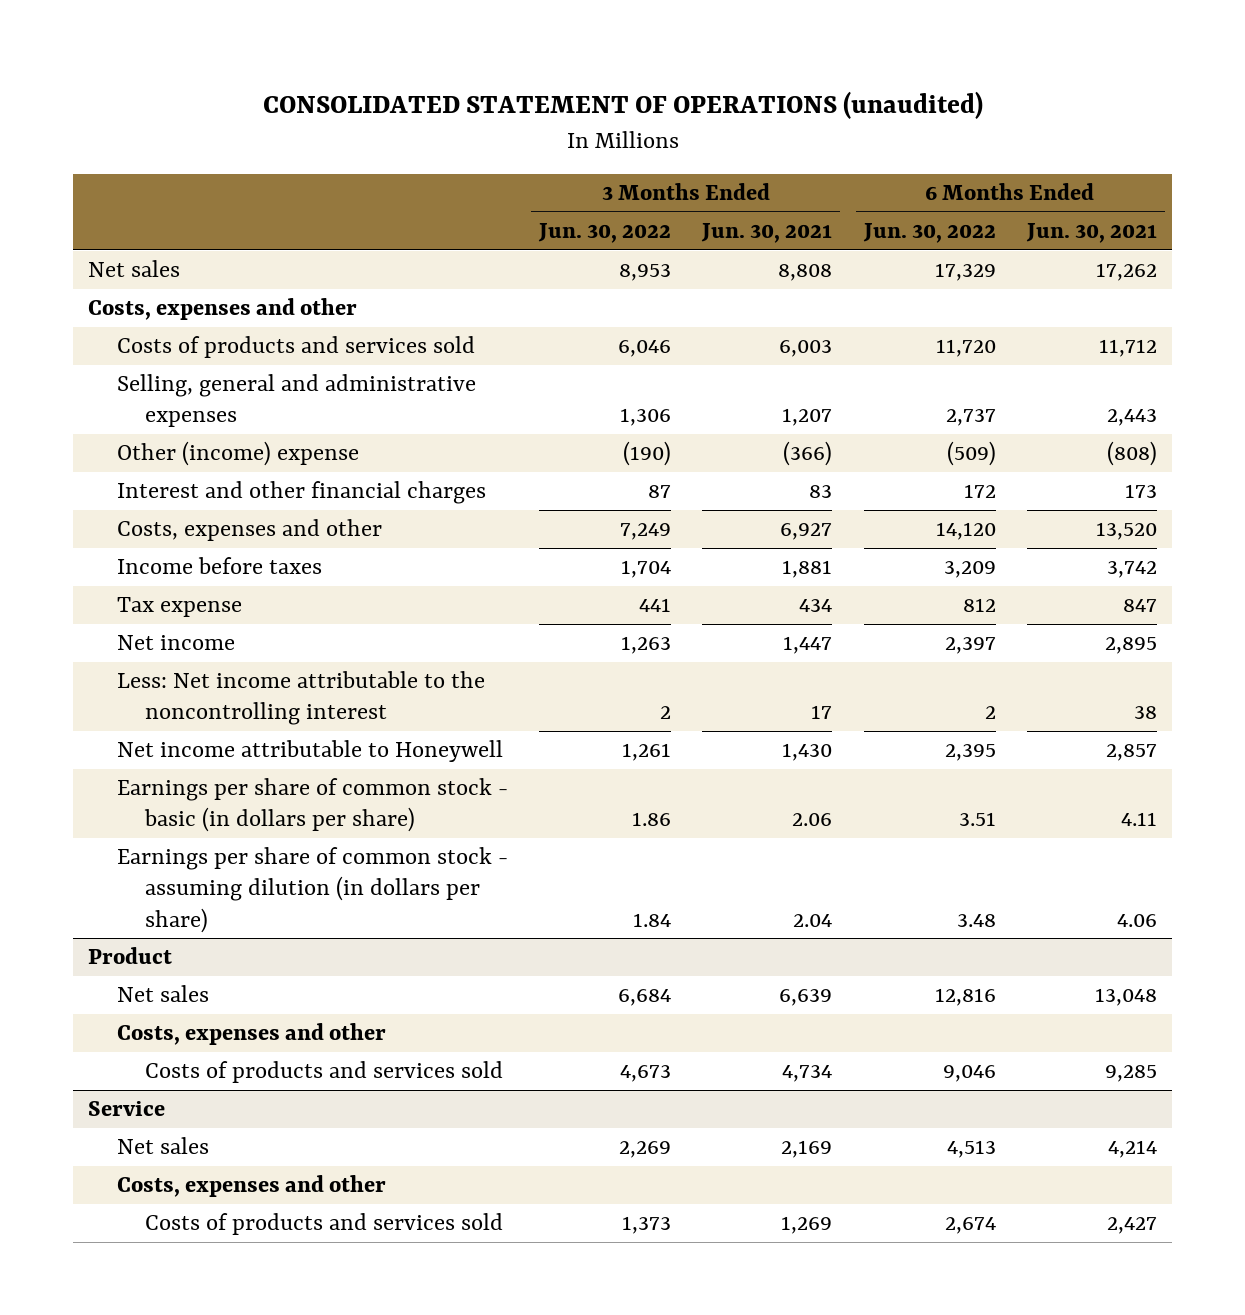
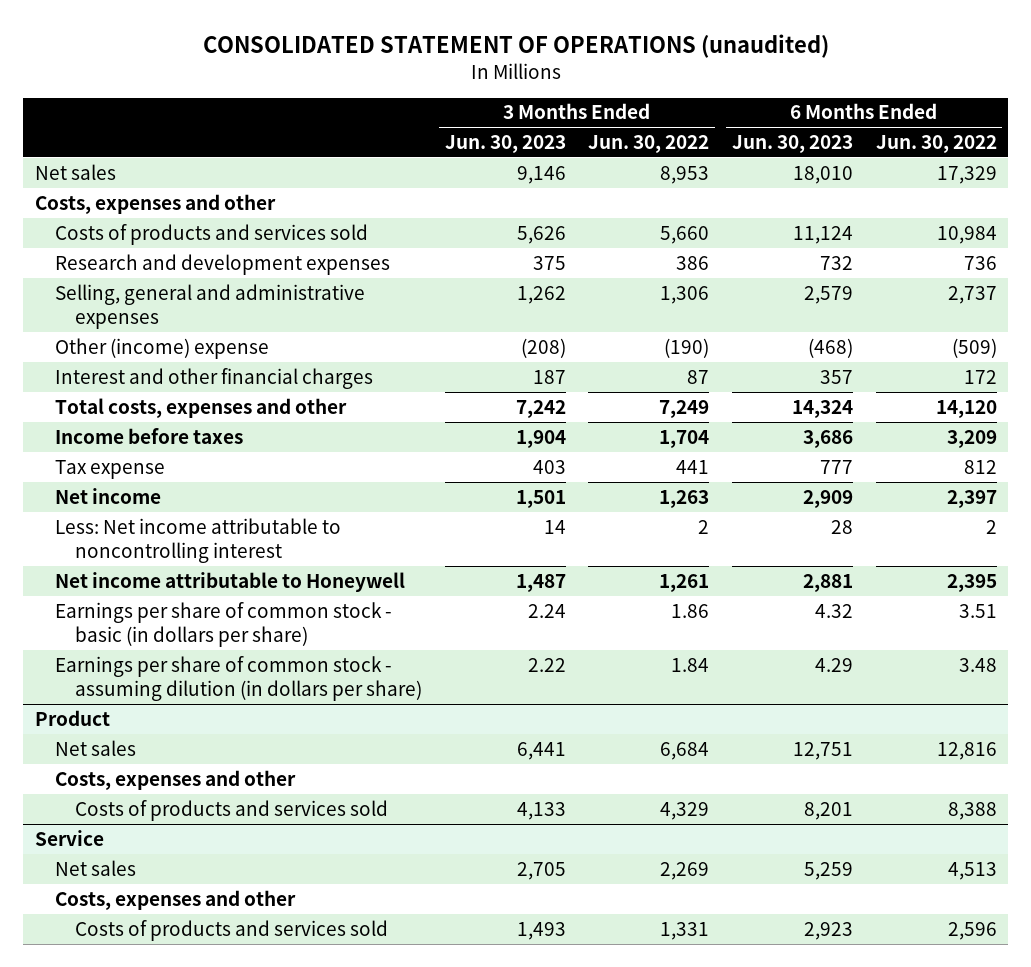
- | 3 Months Ended Jun. 30, 2022 | 3 Months Ended Jun. 30, 2021 | 6 Months Ended Jun. 30, 2022 | 6 Months Ended Jun. 30, 2021
+ | 3 Months Ended Jun. 30, 2023 | 3 Months Ended Jun. 30, 2022 | 6 Months Ended Jun. 30, 2023 | 6 Months Ended Jun. 30, 2022
- Costs of products and services sold | 6,046 | 6,003 | 11,720 | 11,712
+ Costs of products and services sold | 5,626 | 5,660 | 11,124 | 10,984
+ Research and development expenses | 375 | 386 | 732 | 736
- Costs, expenses and other | 7,249 | 6,927 | 14,120 | 13,520
+ Total costs, expenses and other | 7,242 | 7,249 | 14,324 | 14,120
- Less: Net income attributable to the noncontrolling interest | 2 | 17 | 2 | 38
+ Less: Net income attributable to noncontrolling interest | 14 | 2 | 28 | 2
@ Product
- Costs of products and services sold | 4,673 | 4,734 | 9,046 | 9,285
+ Costs of products and services sold | 4,133 | 4,329 | 8,201 | 8,388
@ Service
- Costs of products and services sold | 1,373 | 1,269 | 2,674 | 2,427
+ Costs of products and services sold | 1,493 | 1,331 | 2,923 | 2,596

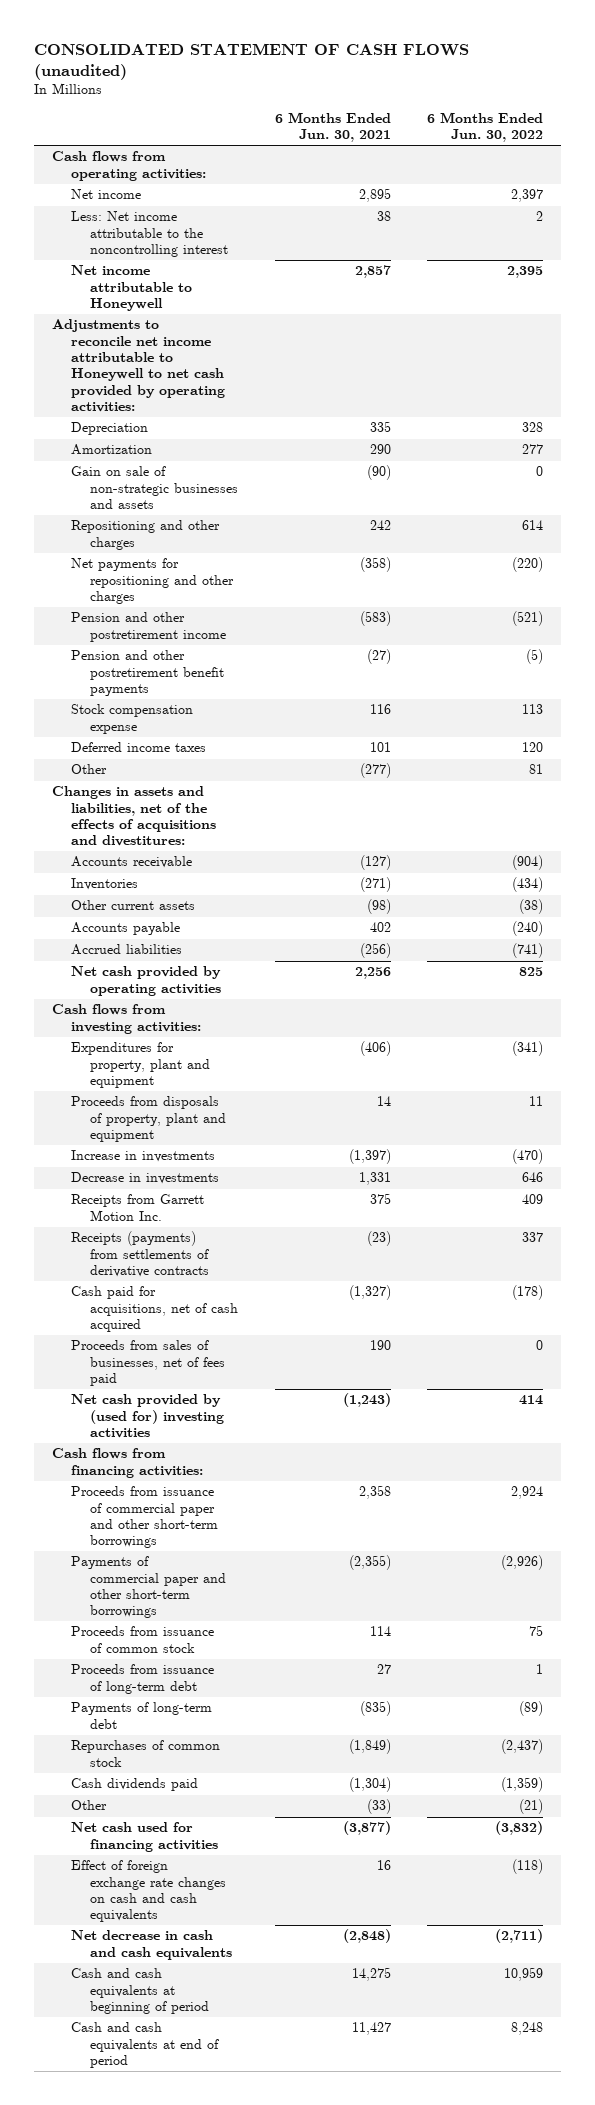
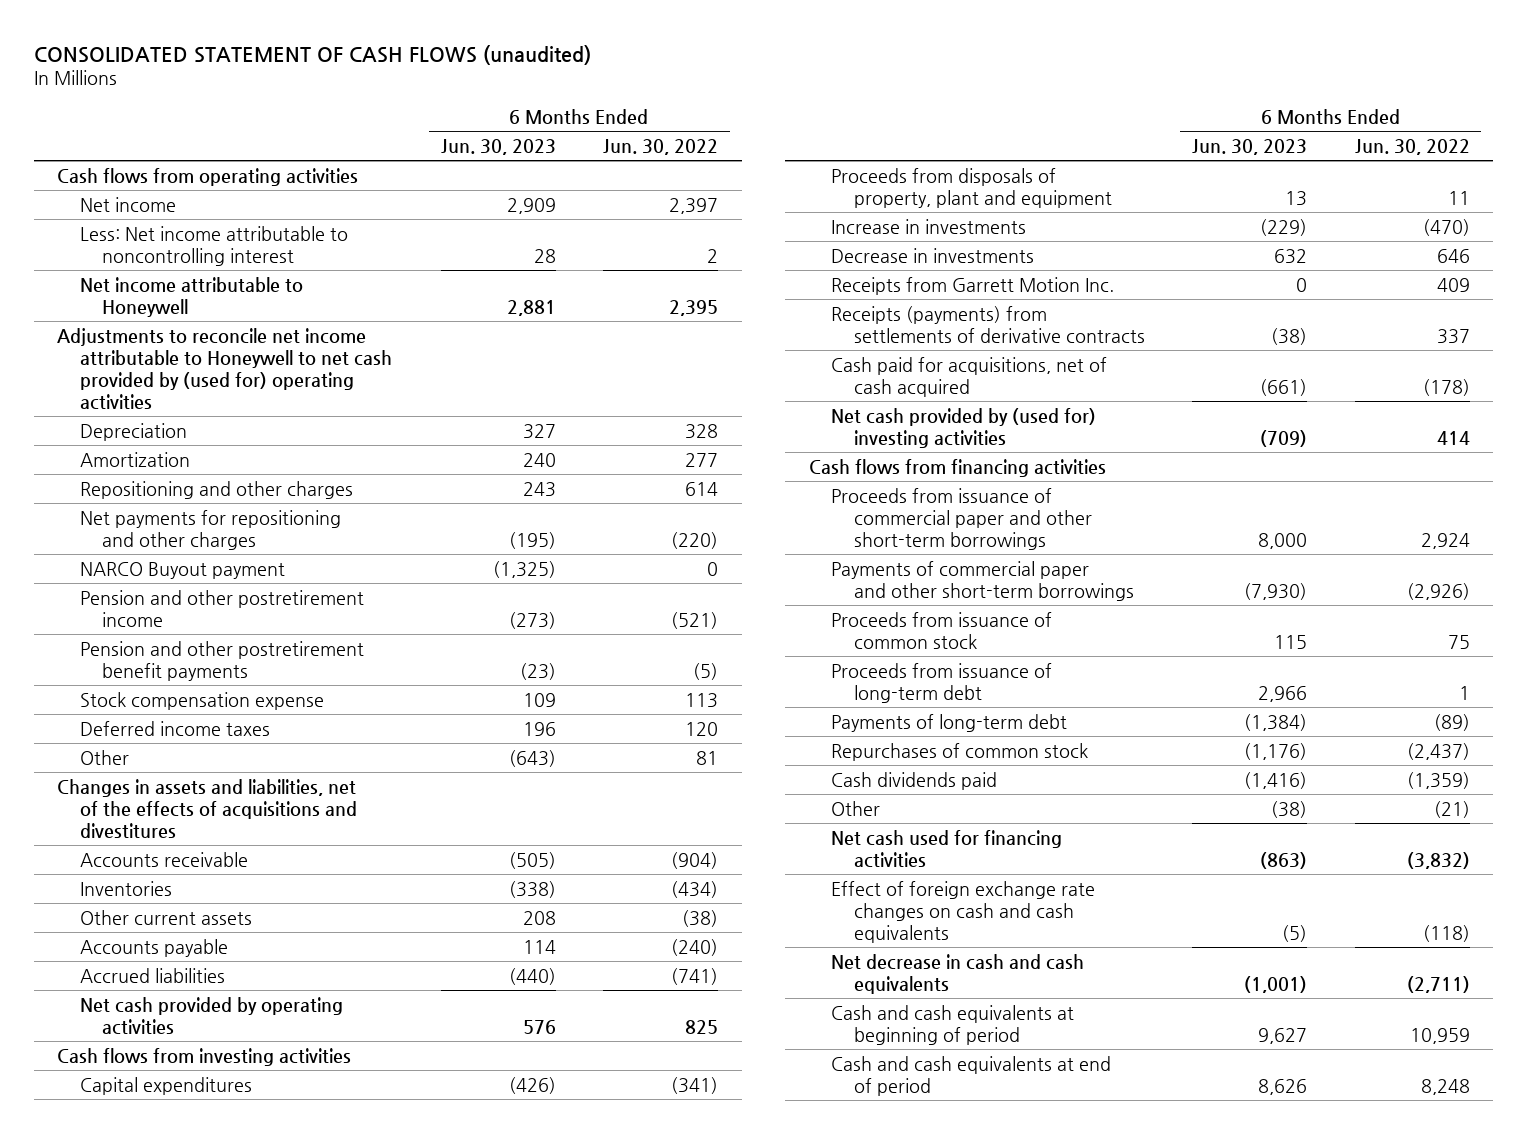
- | 6 Months Ended Jun. 30, 2021 | 6 Months Ended Jun. 30, 2022
+ | 6 Months Ended Jun. 30, 2023 | 6 Months Ended Jun. 30, 2022
- Cash flows from operating activities:
+ Cash flows from operating activities
- Less: Net income attributable to the noncontrolling interest | 38 | 2
+ Less: Net income attributable to noncontrolling interest | 28 | 2
- Adjustments to reconcile net income attributable to Honeywell to net cash provided by operating activities:
+ Adjustments to reconcile net income attributable to Honeywell to net cash provided by (used for) operating activities
- Gain on sale of non-strategic businesses and assets | (90) | 0
+ NARCO Buyout payment | (1,325) | 0
- Changes in assets and liabilities, net of the effects of acquisitions and divestitures:
+ Changes in assets and liabilities, net of the effects of acquisitions and divestitures
- Cash flows from investing activities:
- Expenditures for property, plant and equipment | (406) | (341)
+ Cash flows from investing activities
+ Capital expenditures | (426) | (341)
- Proceeds from sales of businesses, net of fees paid | 190 | 0
- Cash flows from financing activities:
+ Cash flows from financing activities

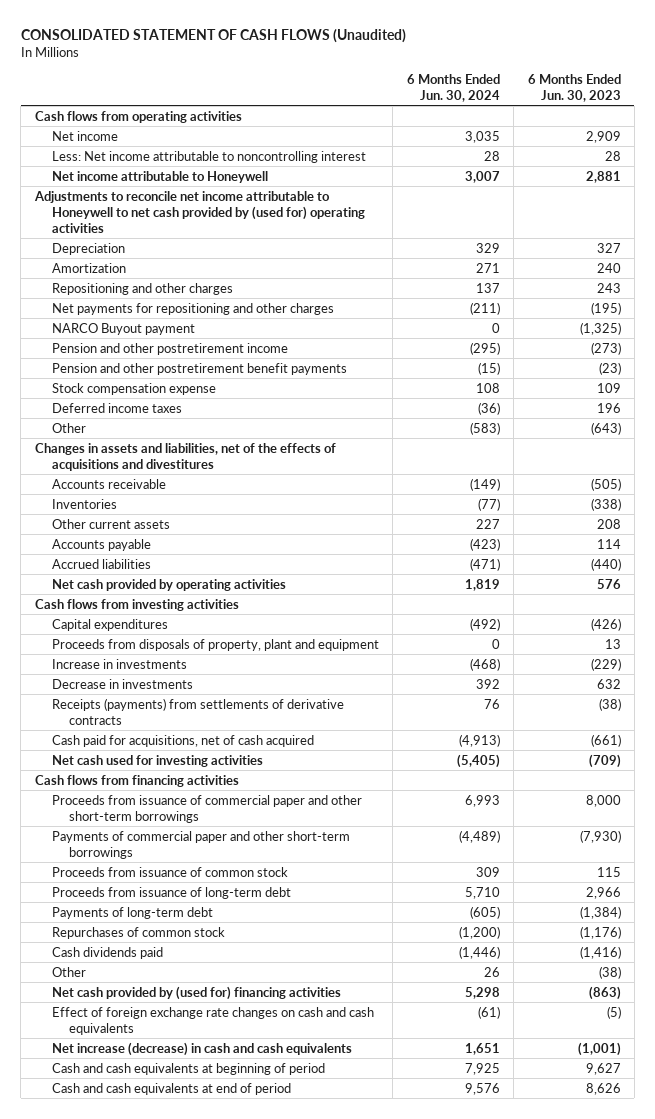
- CONSOLIDATED STATEMENT OF CASH FLOWS (unaudited)
+ CONSOLIDATED STATEMENT OF CASH FLOWS (Unaudited)
- | 6 Months Ended Jun. 30, 2023 | 6 Months Ended Jun. 30, 2022
+ | 6 Months Ended Jun. 30, 2024 | 6 Months Ended Jun. 30, 2023
- Receipts from Garrett Motion Inc. | 0 | 409
- Net cash provided by (used for) investing activities | (709) | 414
+ Net cash used for investing activities | (5,405) | (709)
- Net cash used for financing activities | (863) | (3,832)
+ Net cash provided by (used for) financing activities | 5,298 | (863)
- Net decrease in cash and cash equivalents | (1,001) | (2,711)
+ Net increase (decrease) in cash and cash equivalents | 1,651 | (1,001)

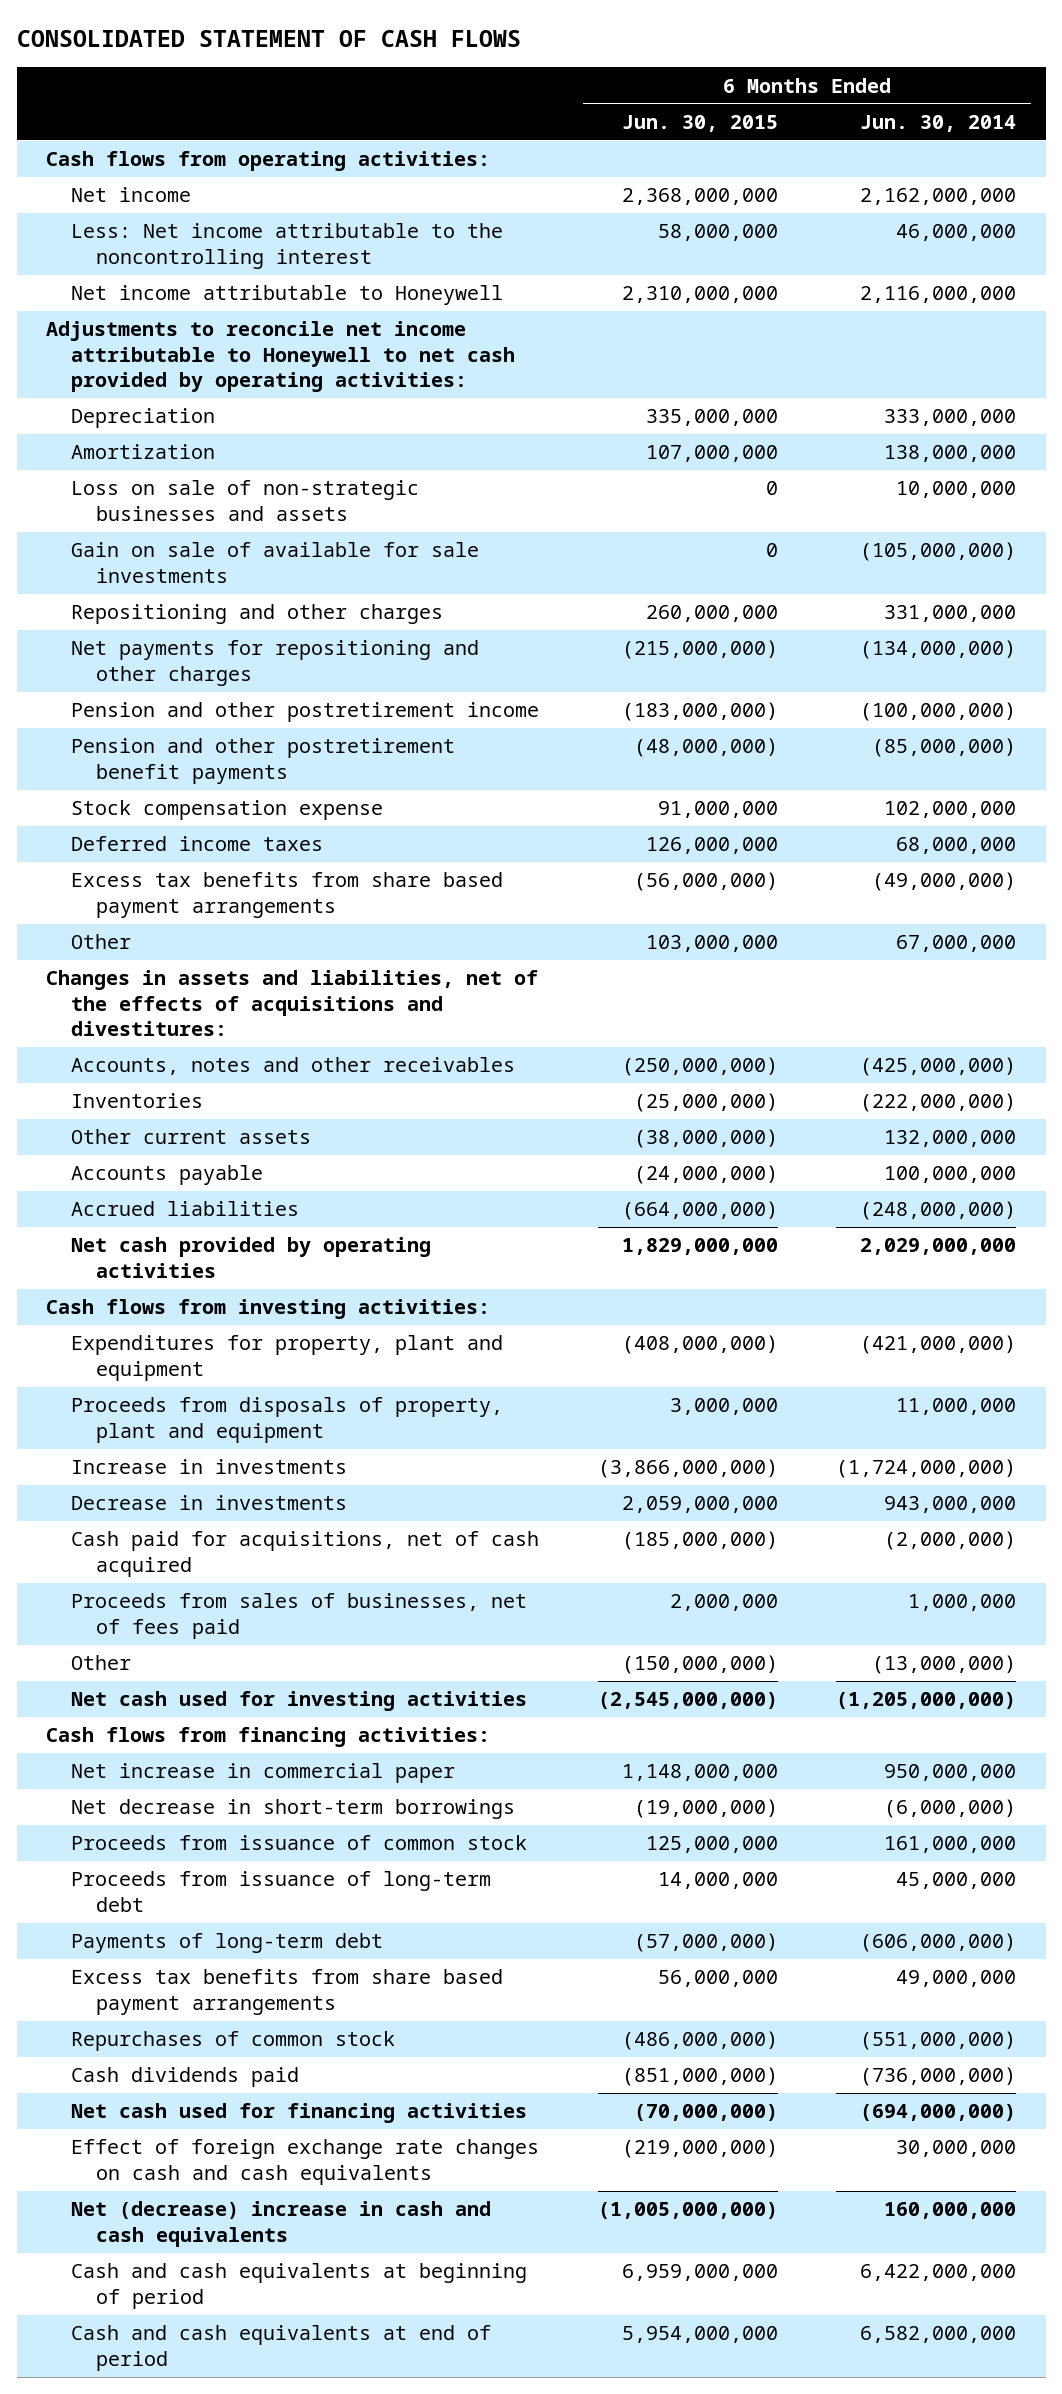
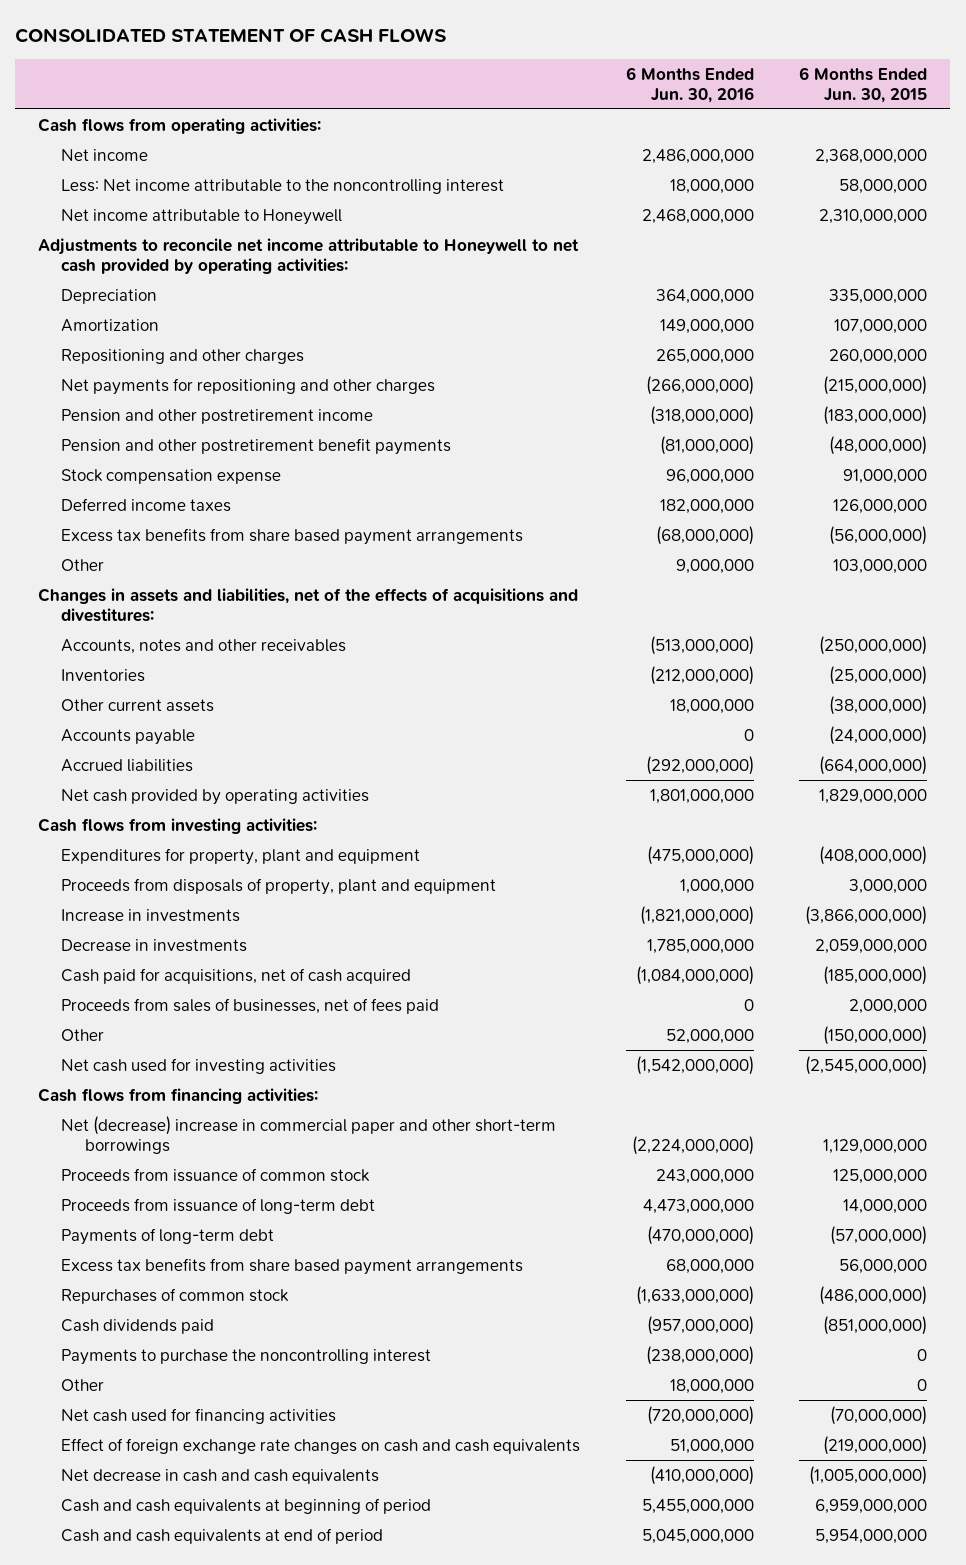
- | 6 Months Ended Jun. 30, 2015 | 6 Months Ended Jun. 30, 2014
+ | 6 Months Ended Jun. 30, 2016 | 6 Months Ended Jun. 30, 2015
- Loss on sale of non-strategic businesses and assets | 0 | 10,000,000
- Gain on sale of available for sale investments | 0 | (105,000,000)
- Net increase in commercial paper | 1,148,000,000 | 950,000,000
- Net decrease in short-term borrowings | (19,000,000) | (6,000,000)
+ Net (decrease) increase in commercial paper and other short-term borrowings | (2,224,000,000) | 1,129,000,000
+ Payments to purchase the noncontrolling interest | (238,000,000) | 0
+ Other | 18,000,000 | 0
- Net (decrease) increase in cash and cash equivalents | (1,005,000,000) | 160,000,000
+ Net decrease in cash and cash equivalents | (410,000,000) | (1,005,000,000)

